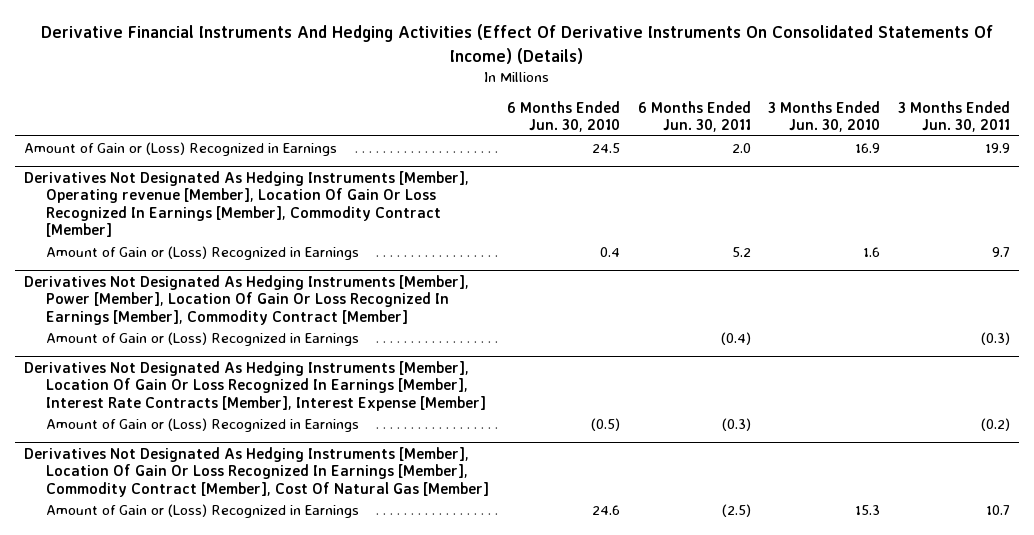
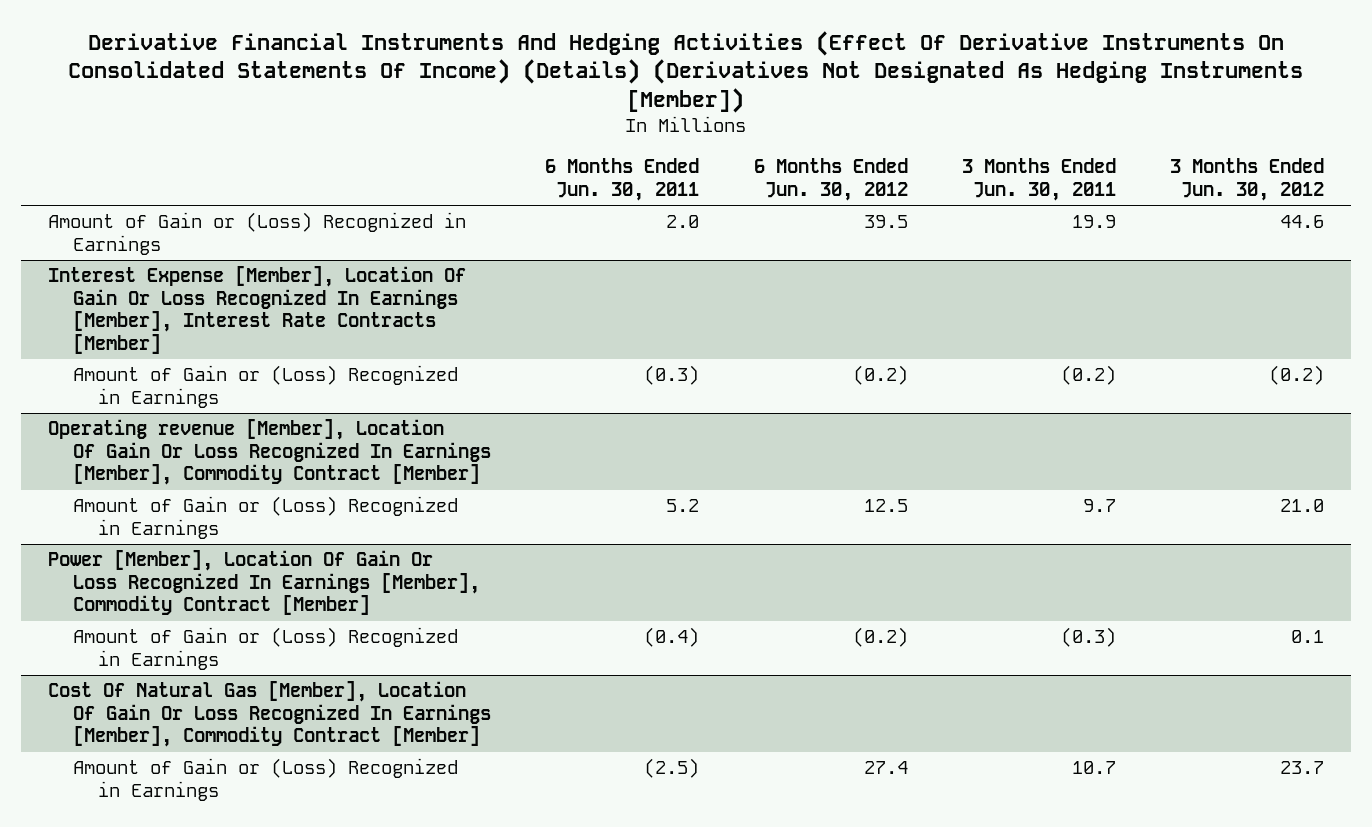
- Derivative Financial Instruments And Hedging Activities (Effect Of Derivative Instruments On Consolidated Statements Of Income) (Details)
+ Derivative Financial Instruments And Hedging Activities (Effect Of Derivative Instruments On Consolidated Statements Of Income) (Details) (Derivatives Not Designated As Hedging Instruments [Member])
- | 6 Months Ended Jun. 30, 2010 | 6 Months Ended Jun. 30, 2011 | 3 Months Ended Jun. 30, 2010 | 3 Months Ended Jun. 30, 2011
+ | 6 Months Ended Jun. 30, 2011 | 6 Months Ended Jun. 30, 2012 | 3 Months Ended Jun. 30, 2011 | 3 Months Ended Jun. 30, 2012
- Derivatives Not Designated As Hedging Instruments [Member], Operating revenue [Member], Location Of Gain Or Loss Recognized In Earnings [Member], Commodity Contract [Member]
+ Interest Expense [Member], Location Of Gain Or Loss Recognized In Earnings [Member], Interest Rate Contracts [Member]
+ Amount of Gain or (Loss) Recognized in Earnings | (0.3) | (0.2) | (0.2) | (0.2)
+ Operating revenue [Member], Location Of Gain Or Loss Recognized In Earnings [Member], Commodity Contract [Member]
- Derivatives Not Designated As Hedging Instruments [Member], Power [Member], Location Of Gain Or Loss Recognized In Earnings [Member], Commodity Contract [Member]
+ Power [Member], Location Of Gain Or Loss Recognized In Earnings [Member], Commodity Contract [Member]
- Derivatives Not Designated As Hedging Instruments [Member], Location Of Gain Or Loss Recognized In Earnings [Member], Interest Rate Contracts [Member], Interest Expense [Member]
- Amount of Gain or (Loss) Recognized in Earnings | (0.5) | (0.3) | | (0.2)
- Derivatives Not Designated As Hedging Instruments [Member], Location Of Gain Or Loss Recognized In Earnings [Member], Commodity Contract [Member], Cost Of Natural Gas [Member]
+ Cost Of Natural Gas [Member], Location Of Gain Or Loss Recognized In Earnings [Member], Commodity Contract [Member]

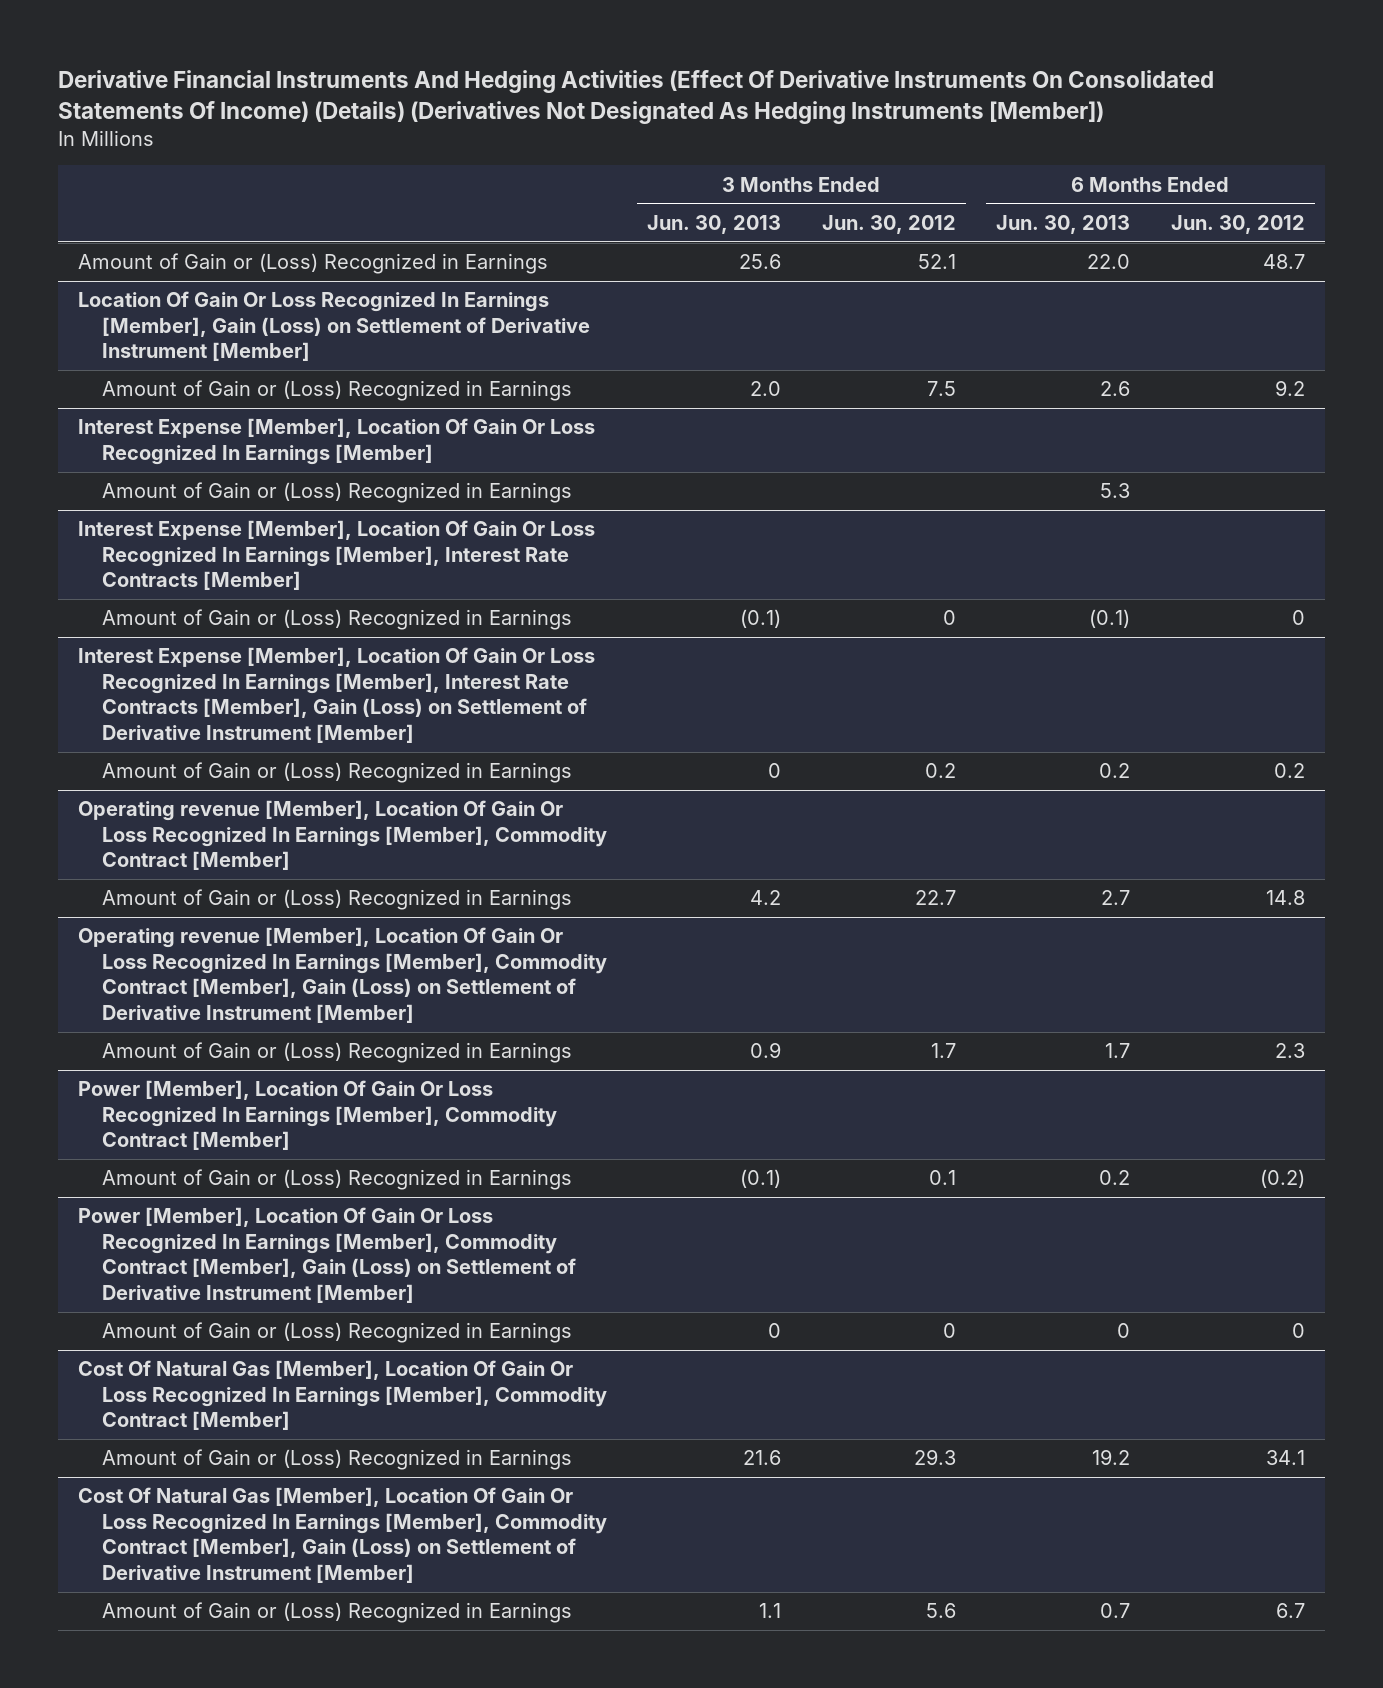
- | 6 Months Ended Jun. 30, 2011 | 6 Months Ended Jun. 30, 2012 | 3 Months Ended Jun. 30, 2011 | 3 Months Ended Jun. 30, 2012
+ | 3 Months Ended Jun. 30, 2013 | 3 Months Ended Jun. 30, 2012 | 6 Months Ended Jun. 30, 2013 | 6 Months Ended Jun. 30, 2012
- Amount of Gain or (Loss) Recognized in Earnings | 2.0 | 39.5 | 19.9 | 44.6
+ Amount of Gain or (Loss) Recognized in Earnings | 25.6 | 52.1 | 22.0 | 48.7
+ Location Of Gain Or Loss Recognized In Earnings [Member], Gain (Loss) on Settlement of Derivative Instrument [Member]
+ Amount of Gain or (Loss) Recognized in Earnings | 2.0 | 7.5 | 2.6 | 9.2
+ Interest Expense [Member], Location Of Gain Or Loss Recognized In Earnings [Member]
+ Amount of Gain or (Loss) Recognized in Earnings | | | 5.3 |
@ Interest Expense [Member], Location Of Gain Or Loss Recognized In Earnings [Member], Interest Rate Contracts [Member]
- Amount of Gain or (Loss) Recognized in Earnings | (0.3) | (0.2) | (0.2) | (0.2)
+ Amount of Gain or (Loss) Recognized in Earnings | (0.1) | 0 | (0.1) | 0
+ Interest Expense [Member], Location Of Gain Or Loss Recognized In Earnings [Member], Interest Rate Contracts [Member], Gain (Loss) on Settlement of Derivative Instrument [Member]
+ Amount of Gain or (Loss) Recognized in Earnings | 0 | 0.2 | 0.2 | 0.2
@ Operating revenue [Member], Location Of Gain Or Loss Recognized In Earnings [Member], Commodity Contract [Member]
- Amount of Gain or (Loss) Recognized in Earnings | 5.2 | 12.5 | 9.7 | 21.0
+ Amount of Gain or (Loss) Recognized in Earnings | 4.2 | 22.7 | 2.7 | 14.8
+ Operating revenue [Member], Location Of Gain Or Loss Recognized In Earnings [Member], Commodity Contract [Member], Gain (Loss) on Settlement of Derivative Instrument [Member]
+ Amount of Gain or (Loss) Recognized in Earnings | 0.9 | 1.7 | 1.7 | 2.3
+ Power [Member], Location Of Gain Or Loss Recognized In Earnings [Member], Commodity Contract [Member], Gain (Loss) on Settlement of Derivative Instrument [Member]
+ Amount of Gain or (Loss) Recognized in Earnings | 0 | 0 | 0 | 0
@ Cost Of Natural Gas [Member], Location Of Gain Or Loss Recognized In Earnings [Member], Commodity Contract [Member]
- Amount of Gain or (Loss) Recognized in Earnings | (2.5) | 27.4 | 10.7 | 23.7
+ Amount of Gain or (Loss) Recognized in Earnings | 21.6 | 29.3 | 19.2 | 34.1
+ Cost Of Natural Gas [Member], Location Of Gain Or Loss Recognized In Earnings [Member], Commodity Contract [Member], Gain (Loss) on Settlement of Derivative Instrument [Member]
+ Amount of Gain or (Loss) Recognized in Earnings | 1.1 | 5.6 | 0.7 | 6.7

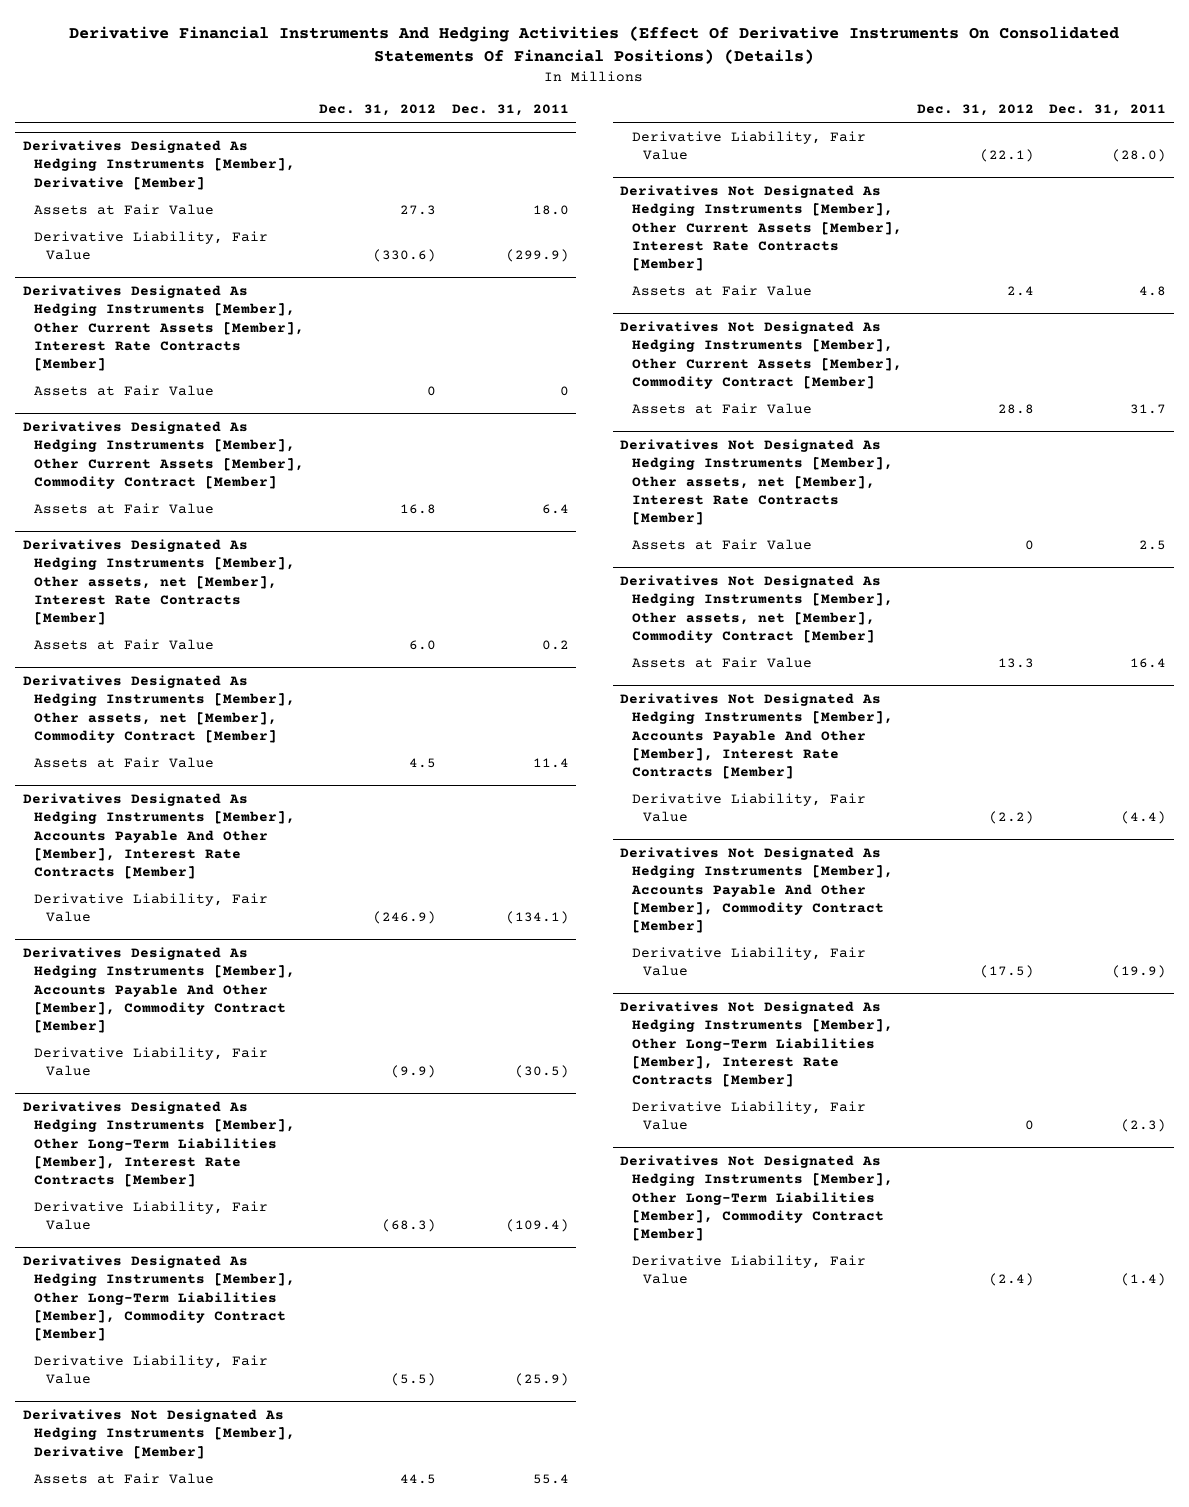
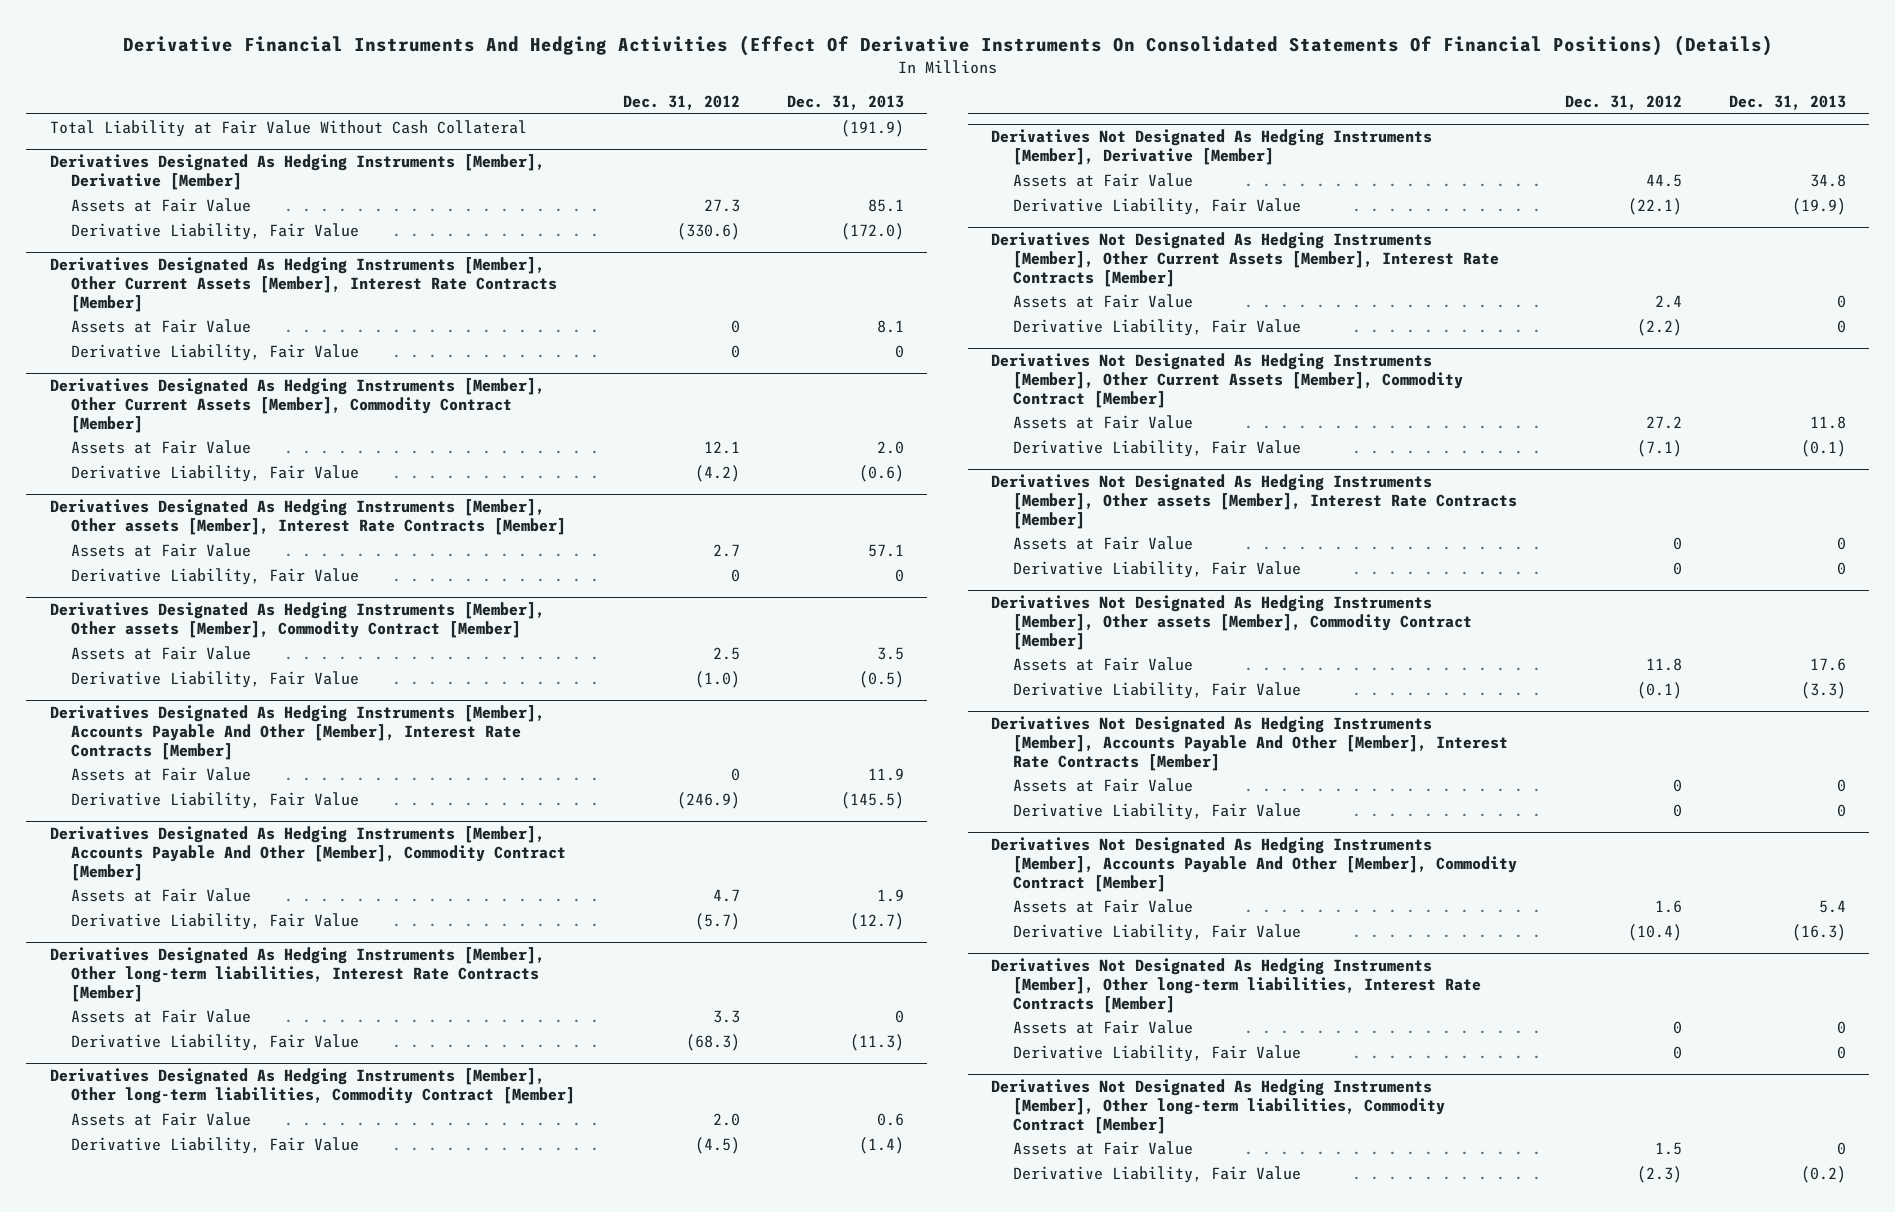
- | Dec. 31, 2012 | Dec. 31, 2011
+ | Dec. 31, 2012 | Dec. 31, 2013
+ Total Liability at Fair Value Without Cash Collateral | | (191.9)
@ Derivatives Designated As Hedging Instruments [Member], Other Current Assets [Member], Interest Rate Contracts [Member]
+ Derivative Liability, Fair Value | 0 | 0
@ Derivatives Designated As Hedging Instruments [Member], Other Current Assets [Member], Commodity Contract [Member]
- Assets at Fair Value | 16.8 | 6.4
- Derivatives Designated As Hedging Instruments [Member], Other assets, net [Member], Interest Rate Contracts [Member]
- Assets at Fair Value | 6.0 | 0.2
- Derivatives Designated As Hedging Instruments [Member], Other assets, net [Member], Commodity Contract [Member]
- Assets at Fair Value | 4.5 | 11.4
@ Derivatives Designated As Hedging Instruments [Member], Other Current Assets [Member], Commodity Contract [Member]
+ Assets at Fair Value | 12.1 | 2.0
+ Derivative Liability, Fair Value | (4.2) | (0.6)
+ Derivatives Designated As Hedging Instruments [Member], Other assets [Member], Interest Rate Contracts [Member]
+ Assets at Fair Value | 2.7 | 57.1
+ Derivative Liability, Fair Value | 0 | 0
+ Derivatives Designated As Hedging Instruments [Member], Other assets [Member], Commodity Contract [Member]
+ Assets at Fair Value | 2.5 | 3.5
+ Derivative Liability, Fair Value | (1.0) | (0.5)
@ Derivatives Designated As Hedging Instruments [Member], Accounts Payable And Other [Member], Interest Rate Contracts [Member]
+ Assets at Fair Value | 0 | 11.9
@ Derivatives Designated As Hedging Instruments [Member], Accounts Payable And Other [Member], Commodity Contract [Member]
- Derivative Liability, Fair Value | (9.9) | (30.5)
- Derivatives Designated As Hedging Instruments [Member], Other Long-Term Liabilities [Member], Interest Rate Contracts [Member]
@ Derivatives Designated As Hedging Instruments [Member], Accounts Payable And Other [Member], Commodity Contract [Member]
+ Assets at Fair Value | 4.7 | 1.9
+ Derivative Liability, Fair Value | (5.7) | (12.7)
+ Derivatives Designated As Hedging Instruments [Member], Other long-term liabilities, Interest Rate Contracts [Member]
+ Assets at Fair Value | 3.3 | 0
- Derivatives Designated As Hedging Instruments [Member], Other Long-Term Liabilities [Member], Commodity Contract [Member]
- Derivative Liability, Fair Value | (5.5) | (25.9)
+ Derivatives Designated As Hedging Instruments [Member], Other long-term liabilities, Commodity Contract [Member]
+ Assets at Fair Value | 2.0 | 0.6
+ Derivative Liability, Fair Value | (4.5) | (1.4)
@ Derivatives Not Designated As Hedging Instruments [Member], Other Current Assets [Member], Interest Rate Contracts [Member]
+ Derivative Liability, Fair Value | (2.2) | 0
@ Derivatives Not Designated As Hedging Instruments [Member], Other Current Assets [Member], Commodity Contract [Member]
- Assets at Fair Value | 28.8 | 31.7
- Derivatives Not Designated As Hedging Instruments [Member], Other assets, net [Member], Interest Rate Contracts [Member]
@ Derivatives Not Designated As Hedging Instruments [Member], Other Current Assets [Member], Commodity Contract [Member]
+ Assets at Fair Value | 27.2 | 11.8
+ Derivative Liability, Fair Value | (7.1) | (0.1)
+ Derivatives Not Designated As Hedging Instruments [Member], Other assets [Member], Interest Rate Contracts [Member]
- Derivatives Not Designated As Hedging Instruments [Member], Other assets, net [Member], Commodity Contract [Member]
- Assets at Fair Value | 13.3 | 16.4
+ Derivative Liability, Fair Value | 0 | 0
+ Derivatives Not Designated As Hedging Instruments [Member], Other assets [Member], Commodity Contract [Member]
+ Assets at Fair Value | 11.8 | 17.6
+ Derivative Liability, Fair Value | (0.1) | (3.3)
@ Derivatives Not Designated As Hedging Instruments [Member], Accounts Payable And Other [Member], Interest Rate Contracts [Member]
- Derivative Liability, Fair Value | (2.2) | (4.4)
+ Assets at Fair Value | 0 | 0
+ Derivative Liability, Fair Value | 0 | 0
@ Derivatives Not Designated As Hedging Instruments [Member], Accounts Payable And Other [Member], Commodity Contract [Member]
- Derivative Liability, Fair Value | (17.5) | (19.9)
- Derivatives Not Designated As Hedging Instruments [Member], Other Long-Term Liabilities [Member], Interest Rate Contracts [Member]
@ Derivatives Not Designated As Hedging Instruments [Member], Accounts Payable And Other [Member], Commodity Contract [Member]
+ Assets at Fair Value | 1.6 | 5.4
+ Derivative Liability, Fair Value | (10.4) | (16.3)
+ Derivatives Not Designated As Hedging Instruments [Member], Other long-term liabilities, Interest Rate Contracts [Member]
+ Assets at Fair Value | 0 | 0
- Derivatives Not Designated As Hedging Instruments [Member], Other Long-Term Liabilities [Member], Commodity Contract [Member]
- Derivative Liability, Fair Value | (2.4) | (1.4)
+ Derivatives Not Designated As Hedging Instruments [Member], Other long-term liabilities, Commodity Contract [Member]
+ Assets at Fair Value | 1.5 | 0
+ Derivative Liability, Fair Value | (2.3) | (0.2)

